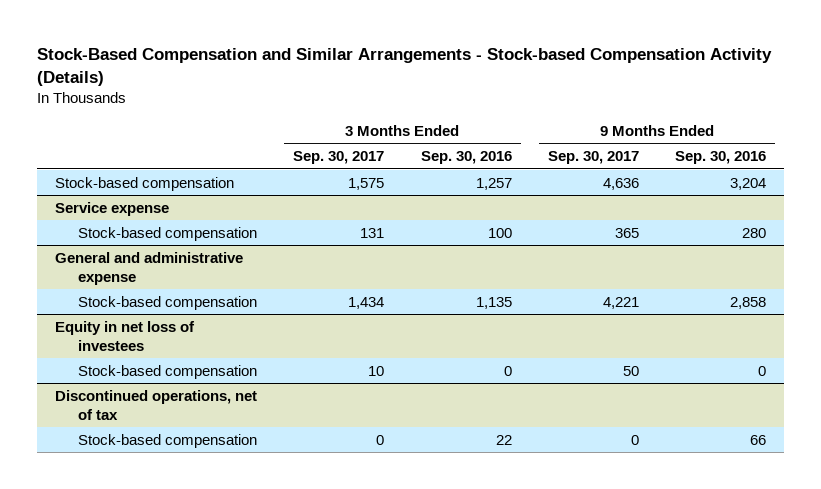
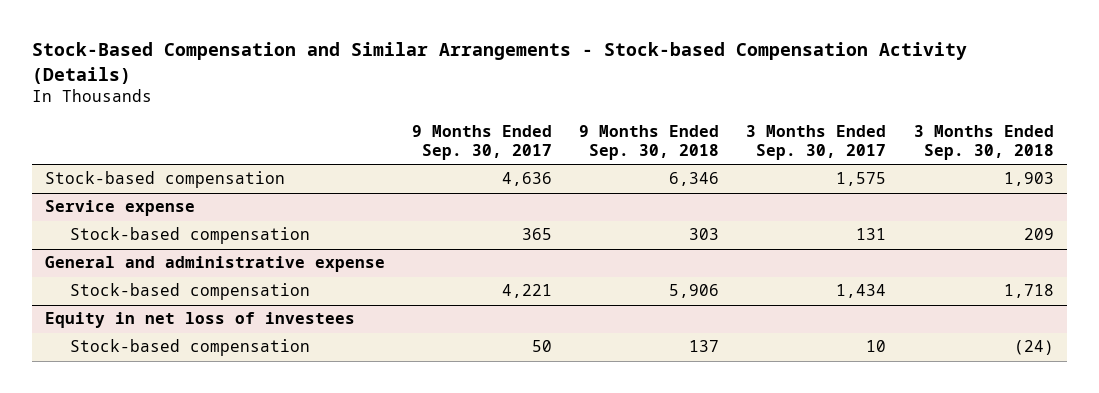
- | 3 Months Ended Sep. 30, 2017 | 3 Months Ended Sep. 30, 2016 | 9 Months Ended Sep. 30, 2017 | 9 Months Ended Sep. 30, 2016
+ | 9 Months Ended Sep. 30, 2017 | 9 Months Ended Sep. 30, 2018 | 3 Months Ended Sep. 30, 2017 | 3 Months Ended Sep. 30, 2018
- Discontinued operations, net of tax
- Stock-based compensation | 0 | 22 | 0 | 66

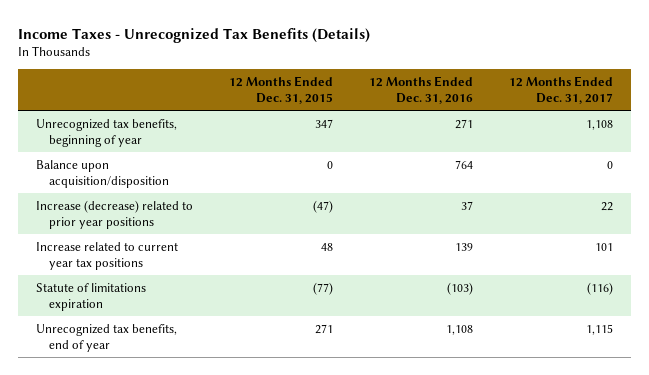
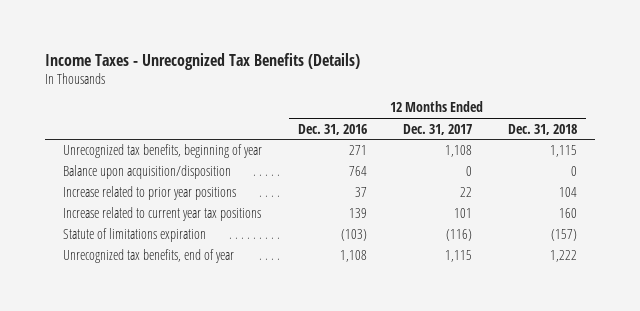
- | 12 Months Ended Dec. 31, 2015 | 12 Months Ended Dec. 31, 2016 | 12 Months Ended Dec. 31, 2017
+ | 12 Months Ended Dec. 31, 2016 | 12 Months Ended Dec. 31, 2017 | 12 Months Ended Dec. 31, 2018
- Increase (decrease) related to prior year positions | (47) | 37 | 22
+ Increase related to prior year positions | 37 | 22 | 104

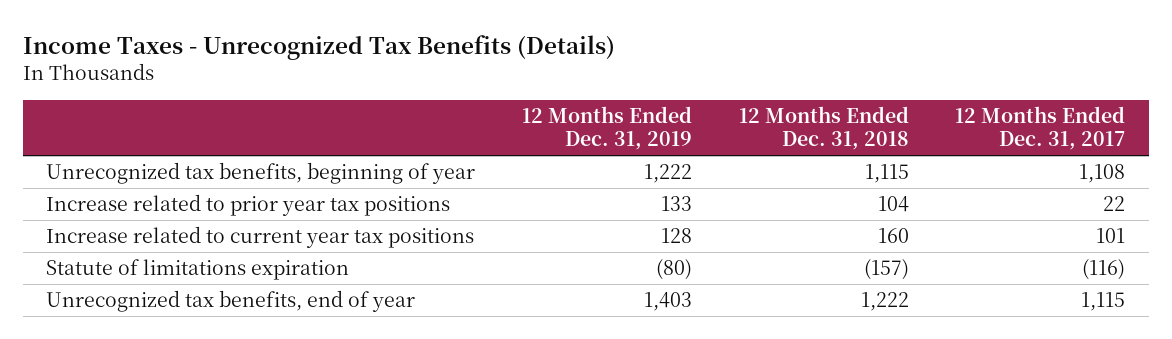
- | 12 Months Ended Dec. 31, 2016 | 12 Months Ended Dec. 31, 2017 | 12 Months Ended Dec. 31, 2018
+ | 12 Months Ended Dec. 31, 2019 | 12 Months Ended Dec. 31, 2018 | 12 Months Ended Dec. 31, 2017
- Balance upon acquisition/disposition | 764 | 0 | 0
- Increase related to prior year positions | 37 | 22 | 104
+ Increase related to prior year tax positions | 133 | 104 | 22

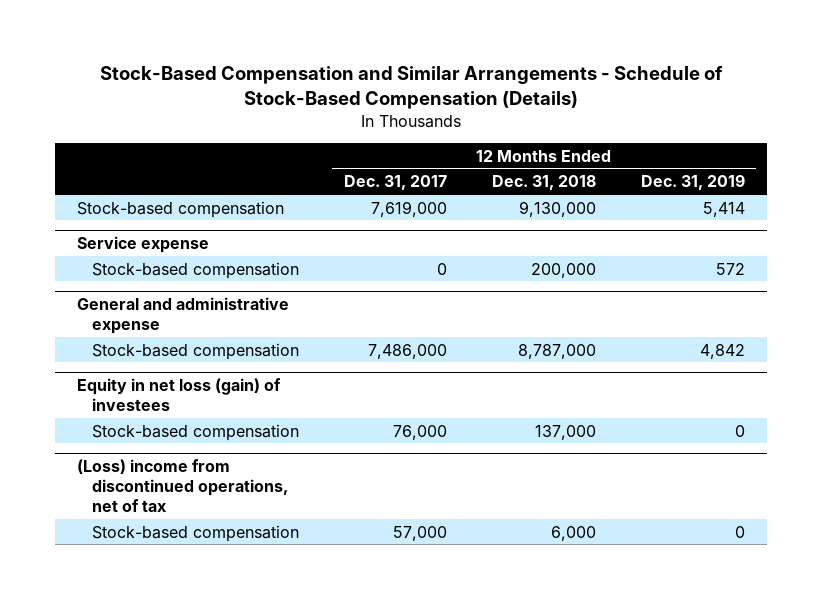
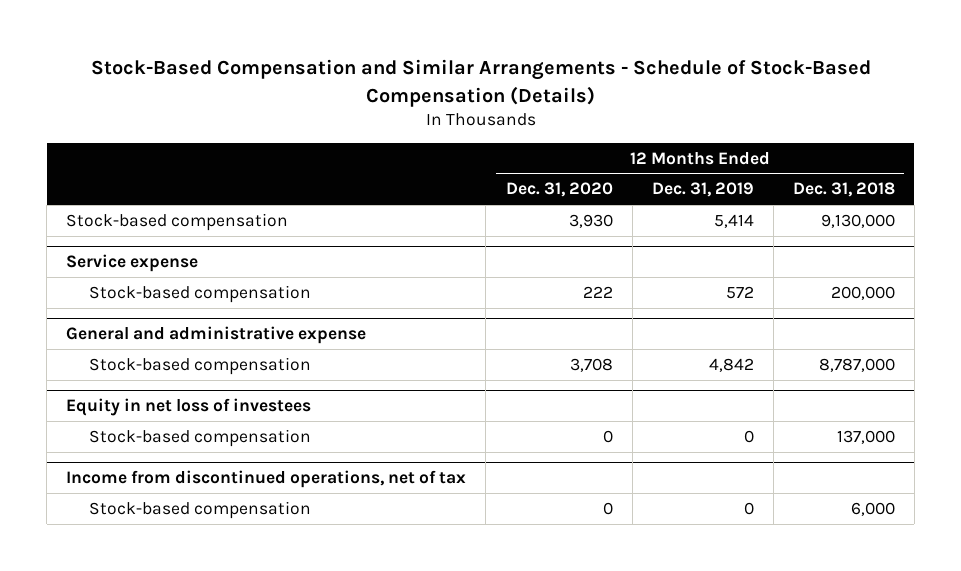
- | 12 Months Ended Dec. 31, 2017 | 12 Months Ended Dec. 31, 2018 | 12 Months Ended Dec. 31, 2019
+ | 12 Months Ended Dec. 31, 2020 | 12 Months Ended Dec. 31, 2019 | 12 Months Ended Dec. 31, 2018
- Equity in net loss (gain) of investees
+ Equity in net loss of investees
- (Loss) income from discontinued operations, net of tax
+ Income from discontinued operations, net of tax

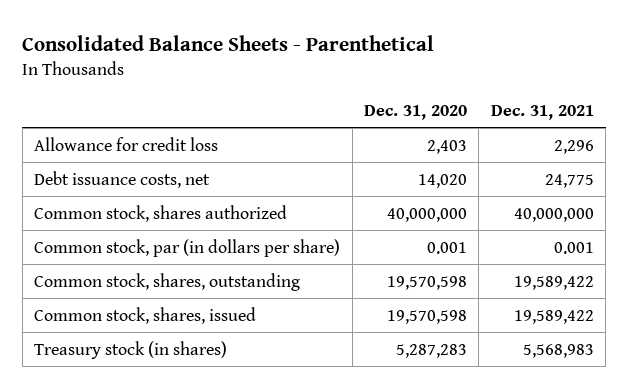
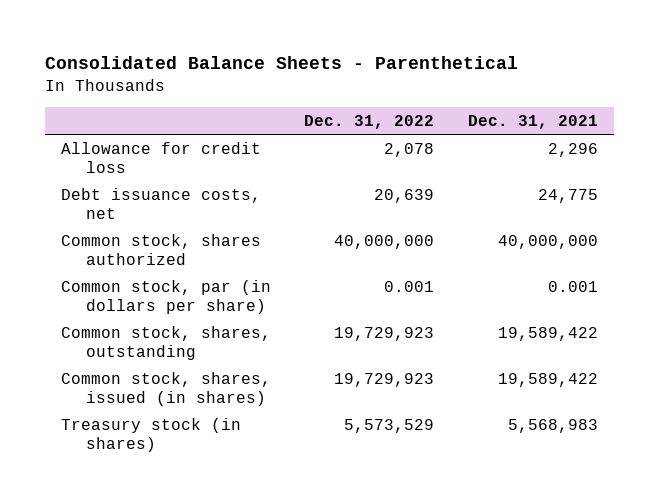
- | Dec. 31, 2020 | Dec. 31, 2021
+ | Dec. 31, 2022 | Dec. 31, 2021
- Common stock, shares, issued | 19,570,598 | 19,589,422
+ Common stock, shares, issued (in shares) | 19,729,923 | 19,589,422

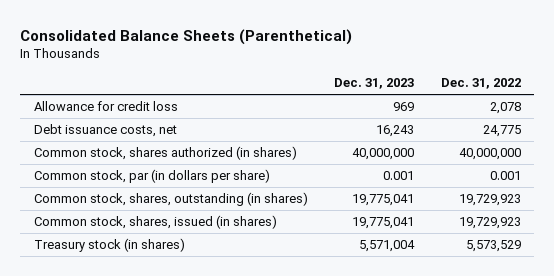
- Consolidated Balance Sheets - Parenthetical
+ Consolidated Balance Sheets (Parenthetical)
- | Dec. 31, 2022 | Dec. 31, 2021
+ | Dec. 31, 2023 | Dec. 31, 2022
- Debt issuance costs, net | 20,639 | 24,775
- Common stock, shares authorized | 40,000,000 | 40,000,000
+ Debt issuance costs, net | 16,243 | 24,775
+ Common stock, shares authorized (in shares) | 40,000,000 | 40,000,000
- Common stock, shares, outstanding | 19,729,923 | 19,589,422
+ Common stock, shares, outstanding (in shares) | 19,775,041 | 19,729,923

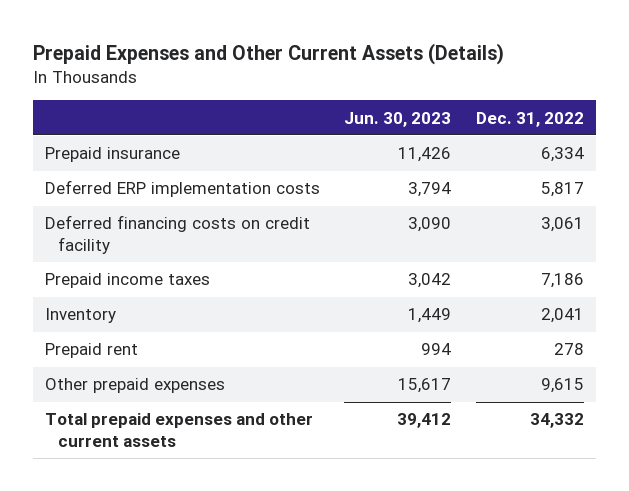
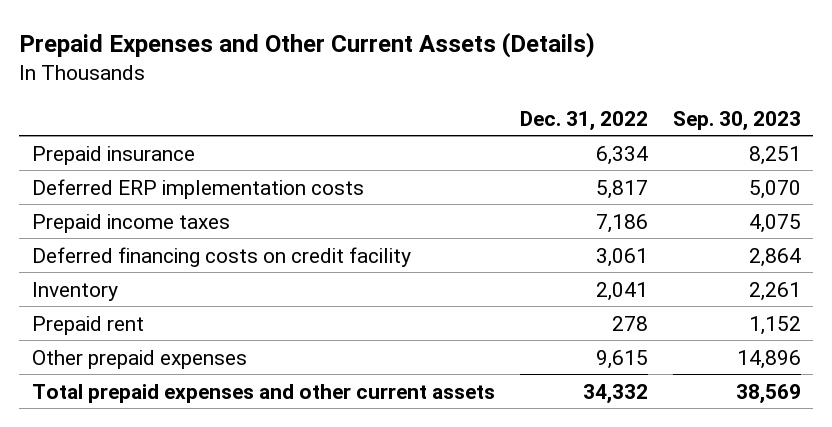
- | Jun. 30, 2023 | Dec. 31, 2022
+ | Dec. 31, 2022 | Sep. 30, 2023
moved down: Deferred financing costs on credit facility | 3,061 | 2,864

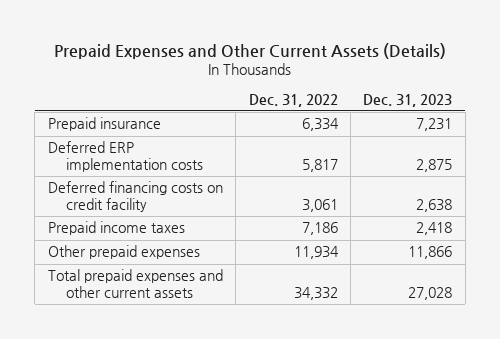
- | Dec. 31, 2022 | Sep. 30, 2023
+ | Dec. 31, 2022 | Dec. 31, 2023
- Inventory | 2,041 | 2,261
- Prepaid rent | 278 | 1,152
- Other prepaid expenses | 9,615 | 14,896
moved down: Prepaid income taxes | 7,186 | 2,418
+ Other prepaid expenses | 11,934 | 11,866

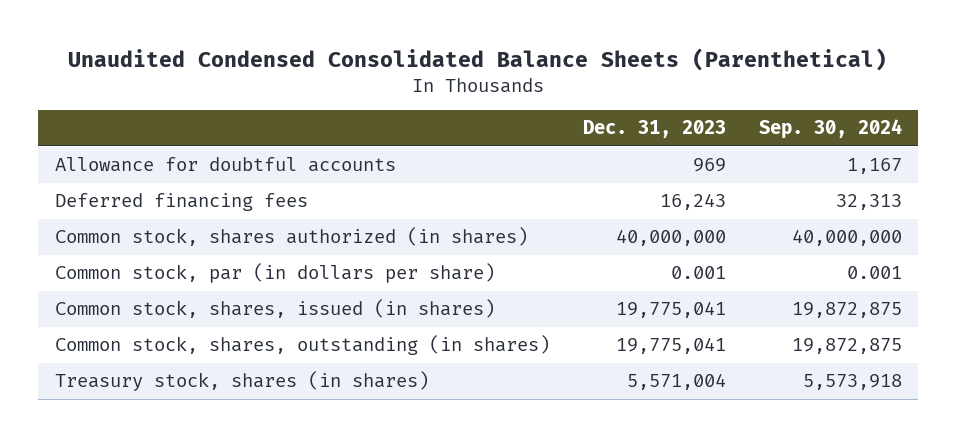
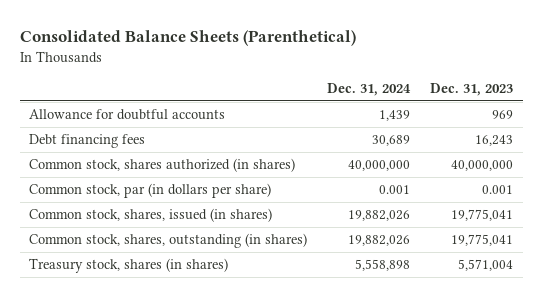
- Unaudited Condensed Consolidated Balance Sheets (Parenthetical)
+ Consolidated Balance Sheets (Parenthetical)
- | Dec. 31, 2023 | Sep. 30, 2024
+ | Dec. 31, 2024 | Dec. 31, 2023
- Deferred financing fees | 16,243 | 32,313
+ Debt financing fees | 30,689 | 16,243

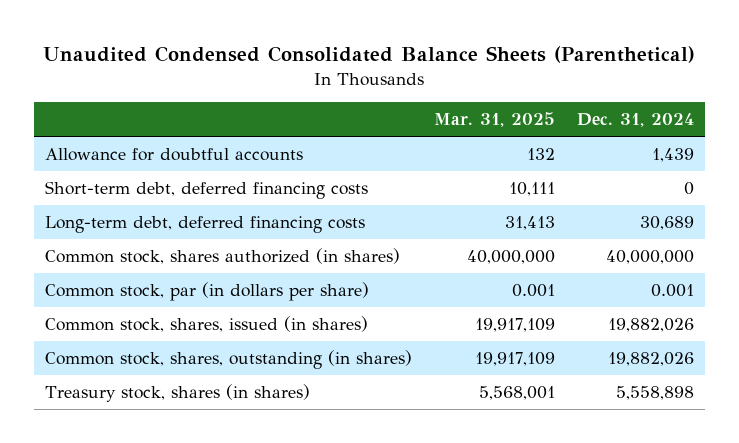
- Consolidated Balance Sheets (Parenthetical)
+ Unaudited Condensed Consolidated Balance Sheets (Parenthetical)
- | Dec. 31, 2024 | Dec. 31, 2023
+ | Mar. 31, 2025 | Dec. 31, 2024
- Debt financing fees | 30,689 | 16,243
+ Short-term debt, deferred financing costs | 10,111 | 0
+ Long-term debt, deferred financing costs | 31,413 | 30,689

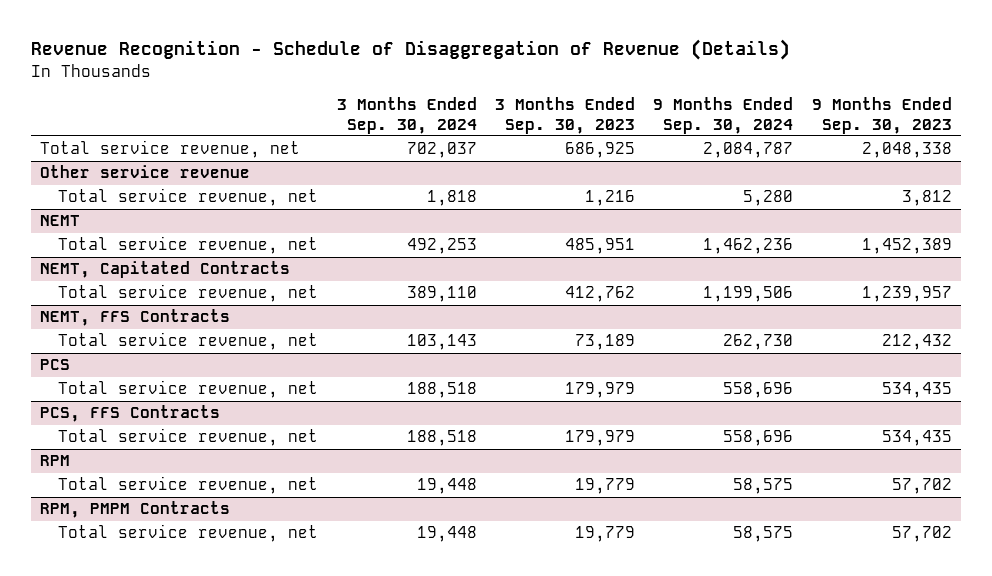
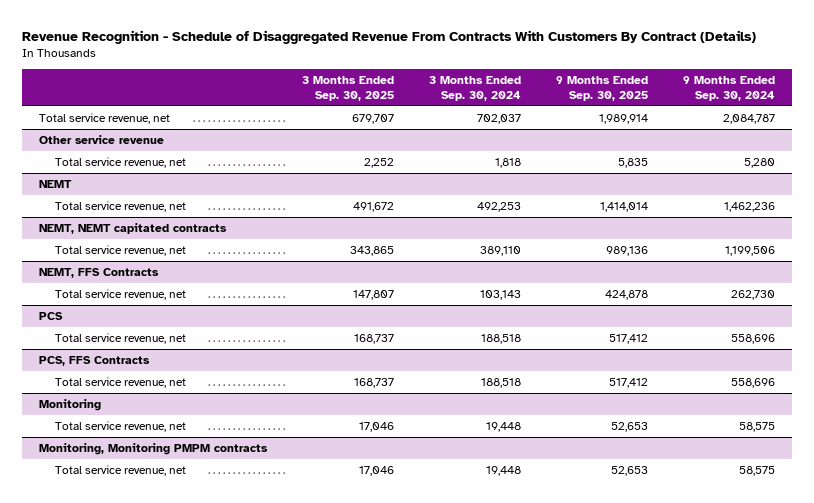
- Revenue Recognition - Schedule of Disaggregation of Revenue (Details)
+ Revenue Recognition - Schedule of Disaggregated Revenue From Contracts With Customers By Contract (Details)
- | 3 Months Ended Sep. 30, 2024 | 3 Months Ended Sep. 30, 2023 | 9 Months Ended Sep. 30, 2024 | 9 Months Ended Sep. 30, 2023
+ | 3 Months Ended Sep. 30, 2025 | 3 Months Ended Sep. 30, 2024 | 9 Months Ended Sep. 30, 2025 | 9 Months Ended Sep. 30, 2024
- NEMT, Capitated Contracts
+ NEMT, NEMT capitated contracts
- RPM
+ Monitoring
- RPM, PMPM Contracts
+ Monitoring, Monitoring PMPM contracts

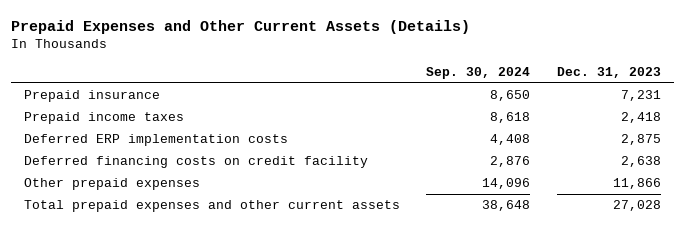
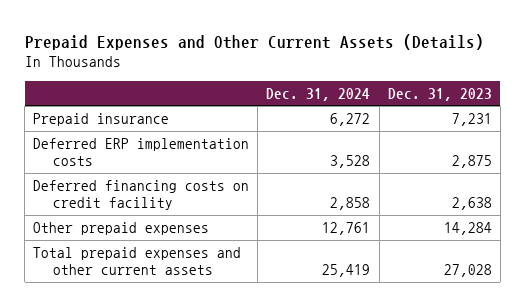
- | Sep. 30, 2024 | Dec. 31, 2023
+ | Dec. 31, 2024 | Dec. 31, 2023
- Prepaid income taxes | 8,618 | 2,418
- Other prepaid expenses | 14,096 | 11,866
+ Other prepaid expenses | 12,761 | 14,284

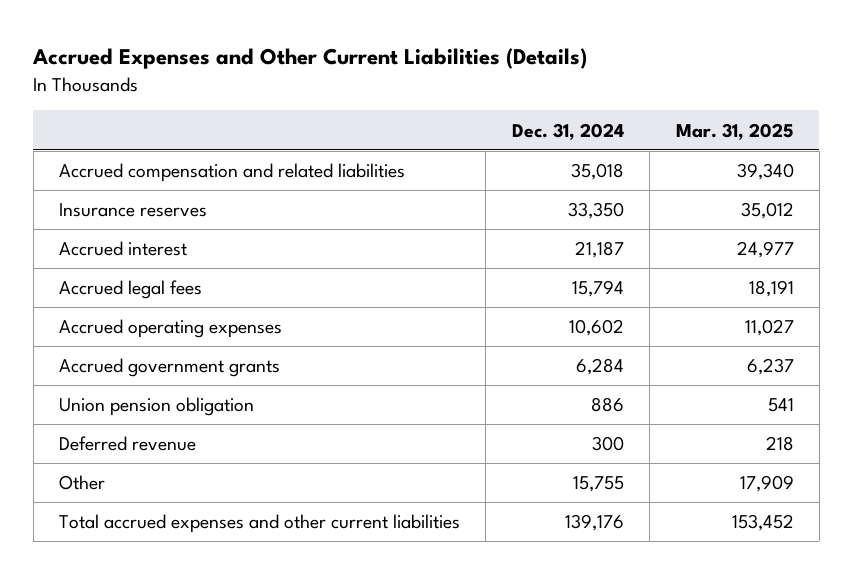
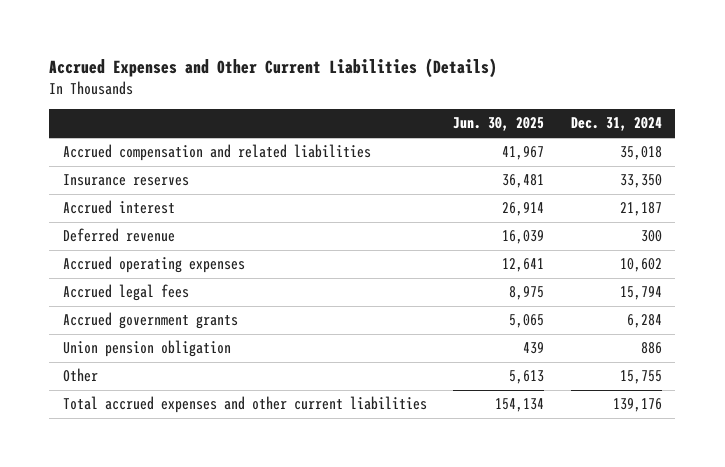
- | Dec. 31, 2024 | Mar. 31, 2025
+ | Jun. 30, 2025 | Dec. 31, 2024
moved up: Deferred revenue | 16,039 | 300
moved down: Accrued legal fees | 8,975 | 15,794

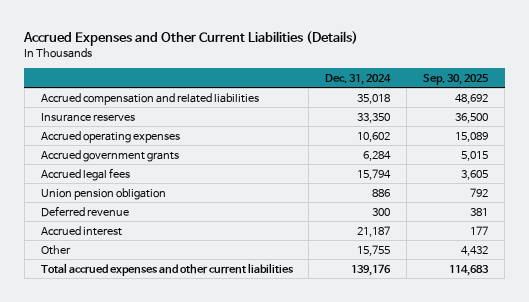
- | Jun. 30, 2025 | Dec. 31, 2024
+ | Dec. 31, 2024 | Sep. 30, 2025
moved down: Accrued legal fees | 15,794 | 3,605
moved down: Deferred revenue | 300 | 381
moved down: Accrued interest | 21,187 | 177

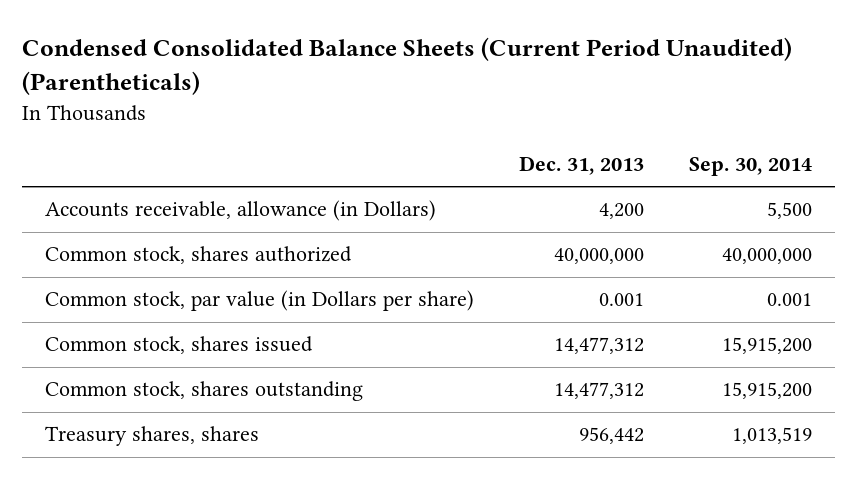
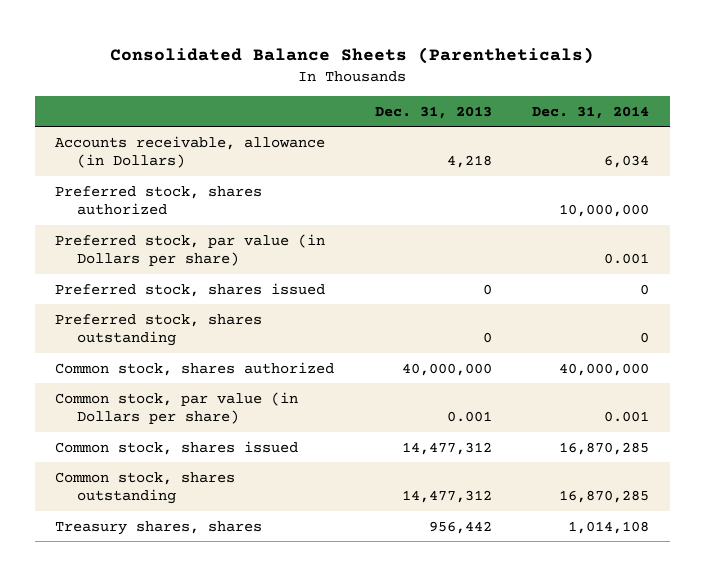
- Condensed Consolidated Balance Sheets (Current Period Unaudited) (Parentheticals)
+ Consolidated Balance Sheets (Parentheticals)
- | Dec. 31, 2013 | Sep. 30, 2014
+ | Dec. 31, 2013 | Dec. 31, 2014
- Accounts receivable, allowance (in Dollars) | 4,200 | 5,500
+ Accounts receivable, allowance (in Dollars) | 4,218 | 6,034
+ Preferred stock, shares authorized | | 10,000,000
+ Preferred stock, par value (in Dollars per share) | | 0.001
+ Preferred stock, shares issued | 0 | 0
+ Preferred stock, shares outstanding | 0 | 0

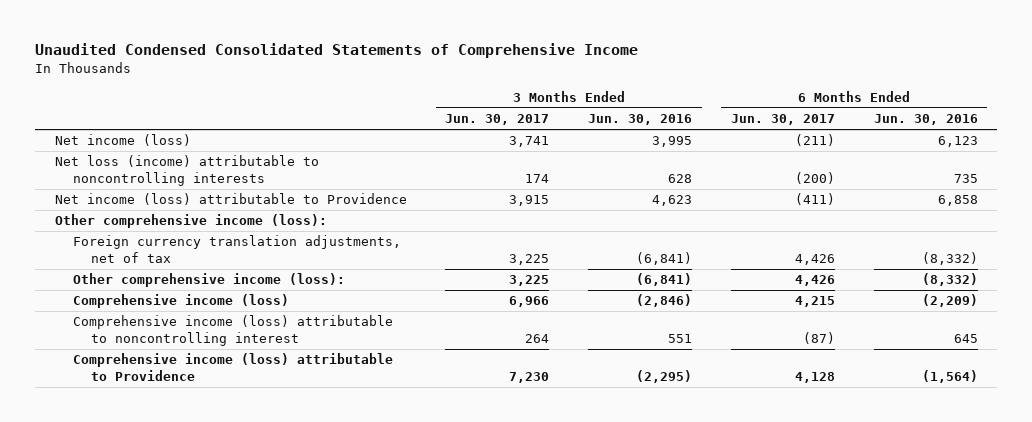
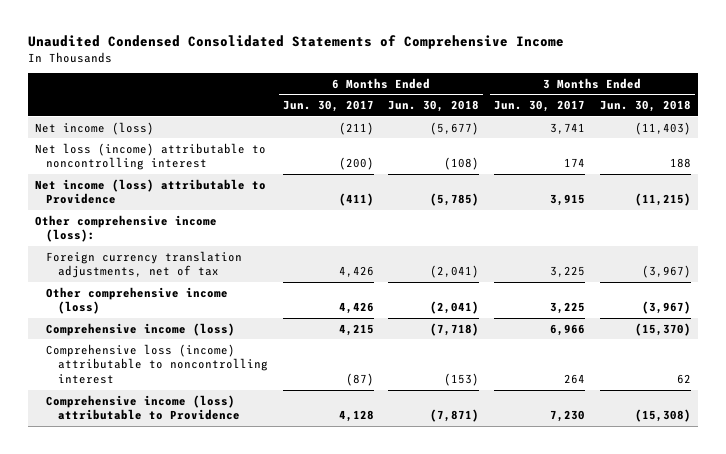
- | 3 Months Ended Jun. 30, 2017 | 3 Months Ended Jun. 30, 2016 | 6 Months Ended Jun. 30, 2017 | 6 Months Ended Jun. 30, 2016
+ | 6 Months Ended Jun. 30, 2017 | 6 Months Ended Jun. 30, 2018 | 3 Months Ended Jun. 30, 2017 | 3 Months Ended Jun. 30, 2018
- Net loss (income) attributable to noncontrolling interests | 174 | 628 | (200) | 735
+ Net loss (income) attributable to noncontrolling interest | (200) | (108) | 174 | 188
- Other comprehensive income (loss): | 3,225 | (6,841) | 4,426 | (8,332)
+ Other comprehensive income (loss) | 4,426 | (2,041) | 3,225 | (3,967)
- Comprehensive income (loss) attributable to noncontrolling interest | 264 | 551 | (87) | 645
+ Comprehensive loss (income) attributable to noncontrolling interest | (87) | (153) | 264 | 62

